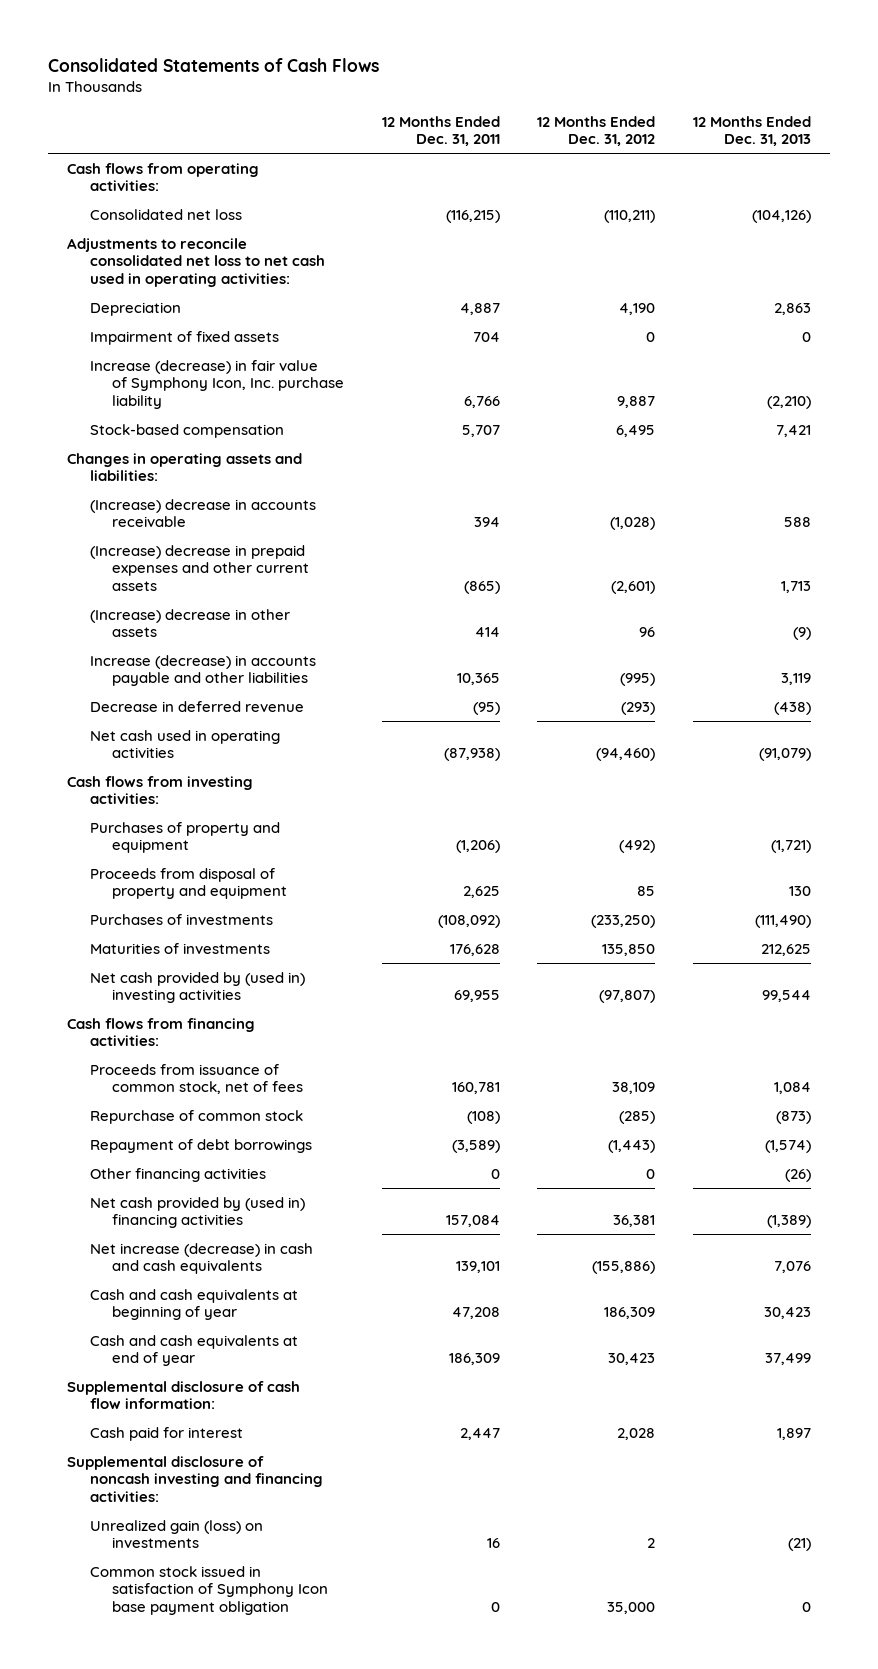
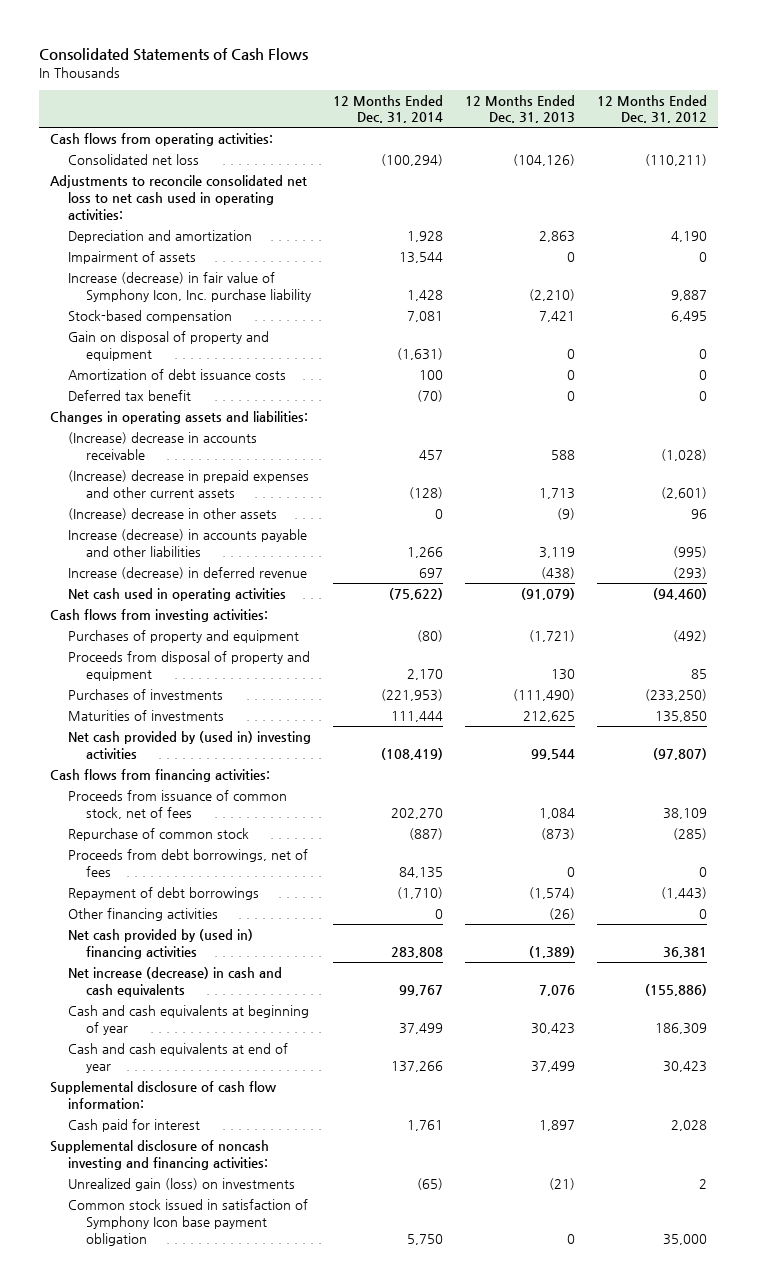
- | 12 Months Ended Dec. 31, 2011 | 12 Months Ended Dec. 31, 2012 | 12 Months Ended Dec. 31, 2013
+ | 12 Months Ended Dec. 31, 2014 | 12 Months Ended Dec. 31, 2013 | 12 Months Ended Dec. 31, 2012
- Depreciation | 4,887 | 4,190 | 2,863
- Impairment of fixed assets | 704 | 0 | 0
+ Depreciation and amortization | 1,928 | 2,863 | 4,190
+ Impairment of assets | 13,544 | 0 | 0
+ Gain on disposal of property and equipment | (1,631) | 0 | 0
+ Amortization of debt issuance costs | 100 | 0 | 0
+ Deferred tax benefit | (70) | 0 | 0
- Decrease in deferred revenue | (95) | (293) | (438)
+ Increase (decrease) in deferred revenue | 697 | (438) | (293)
+ Proceeds from debt borrowings, net of fees | 84,135 | 0 | 0

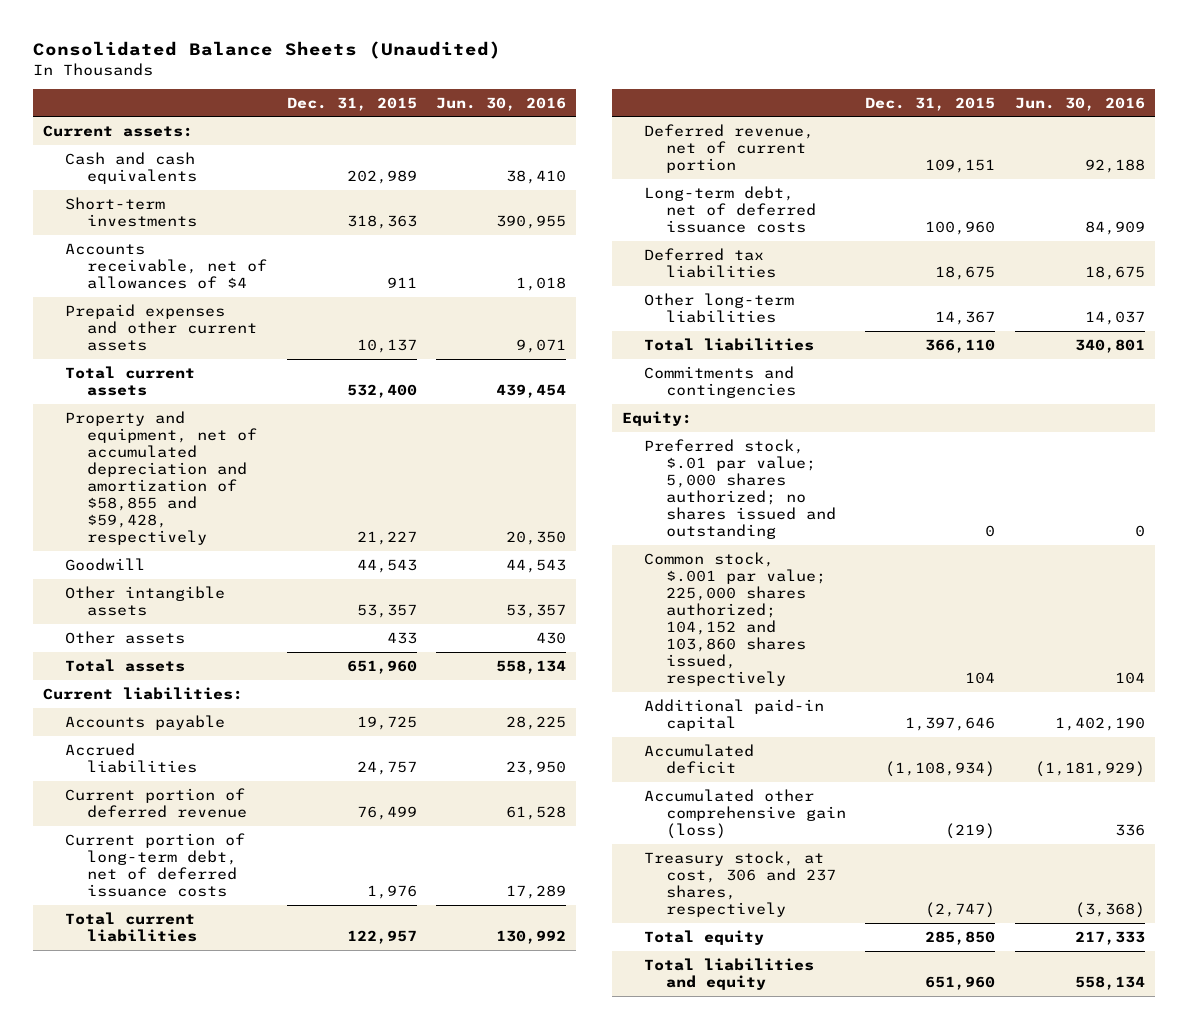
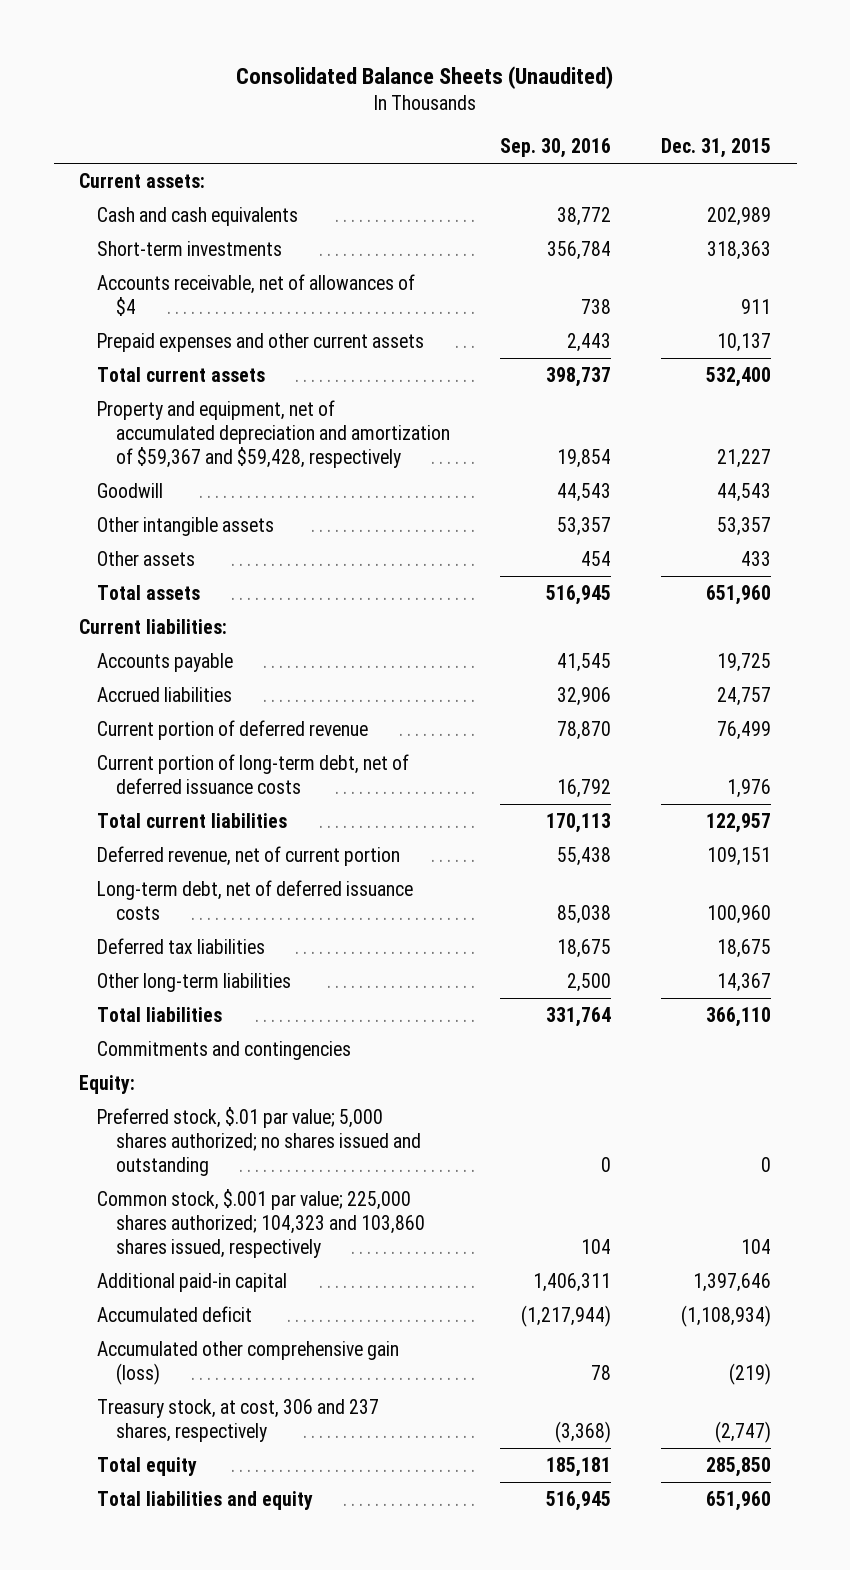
- | Dec. 31, 2015 | Jun. 30, 2016
+ | Sep. 30, 2016 | Dec. 31, 2015
- Property and equipment, net of accumulated depreciation and amortization of $58,855 and $59,428, respectively | 21,227 | 20,350
+ Property and equipment, net of accumulated depreciation and amortization of $59,367 and $59,428, respectively | 19,854 | 21,227
- Common stock, $.001 par value; 225,000 shares authorized; 104,152 and 103,860 shares issued, respectively | 104 | 104
+ Common stock, $.001 par value; 225,000 shares authorized; 104,323 and 103,860 shares issued, respectively | 104 | 104

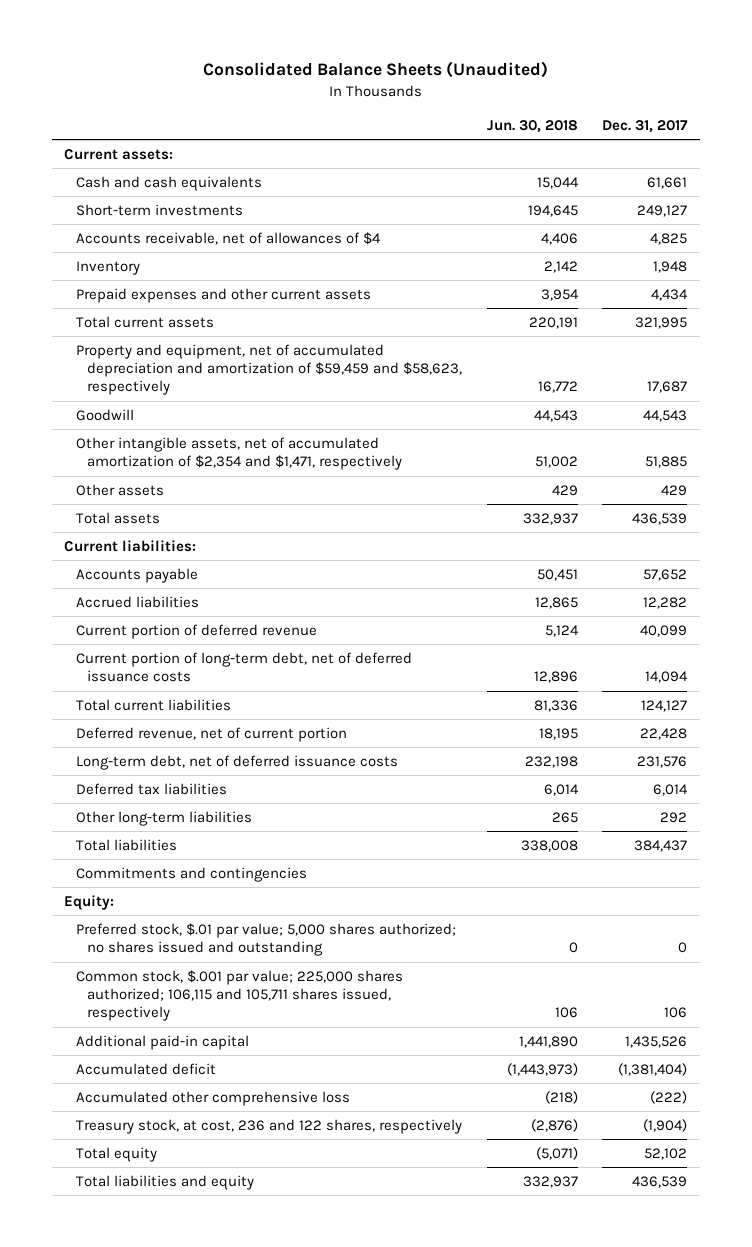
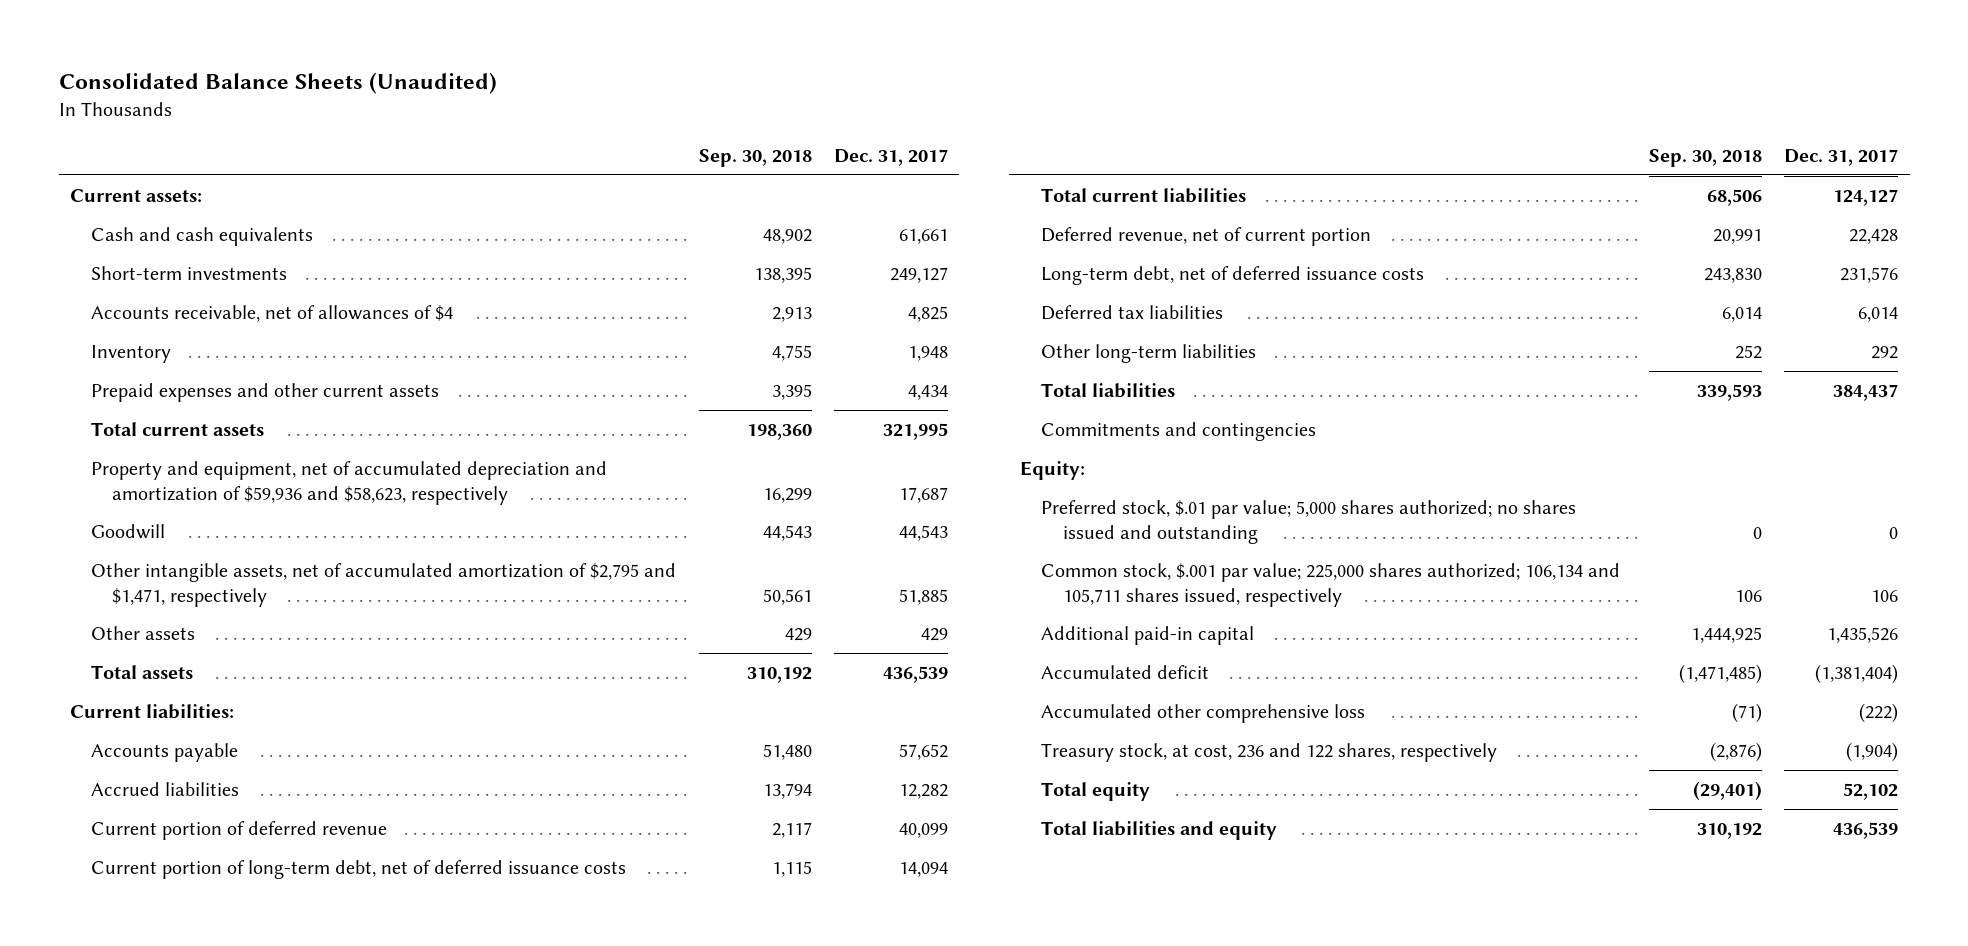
- | Jun. 30, 2018 | Dec. 31, 2017
+ | Sep. 30, 2018 | Dec. 31, 2017
- Property and equipment, net of accumulated depreciation and amortization of $59,459 and $58,623, respectively | 16,772 | 17,687
+ Property and equipment, net of accumulated depreciation and amortization of $59,936 and $58,623, respectively | 16,299 | 17,687
- Other intangible assets, net of accumulated amortization of $2,354 and $1,471, respectively | 51,002 | 51,885
+ Other intangible assets, net of accumulated amortization of $2,795 and $1,471, respectively | 50,561 | 51,885
- Common stock, $.001 par value; 225,000 shares authorized; 106,115 and 105,711 shares issued, respectively | 106 | 106
+ Common stock, $.001 par value; 225,000 shares authorized; 106,134 and 105,711 shares issued, respectively | 106 | 106

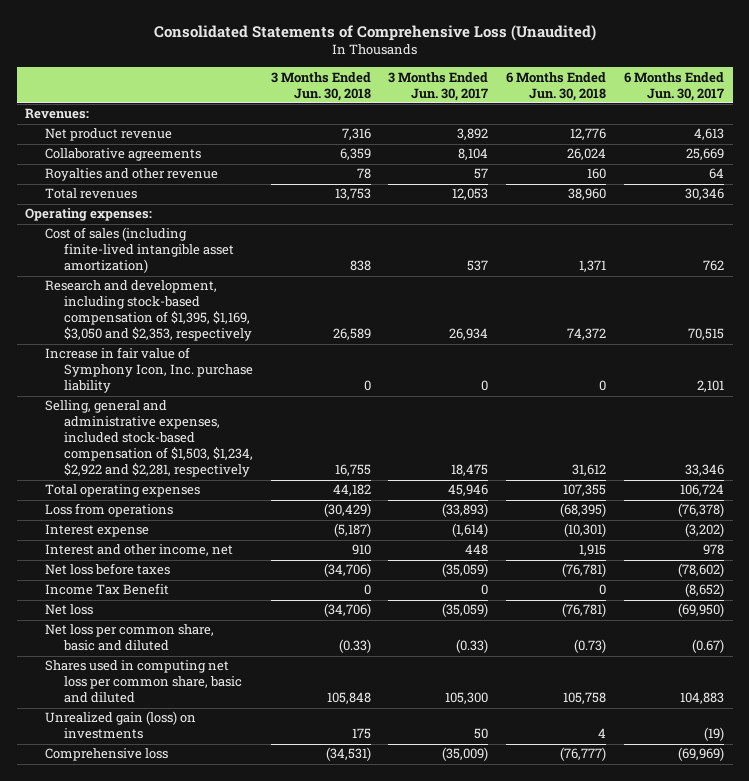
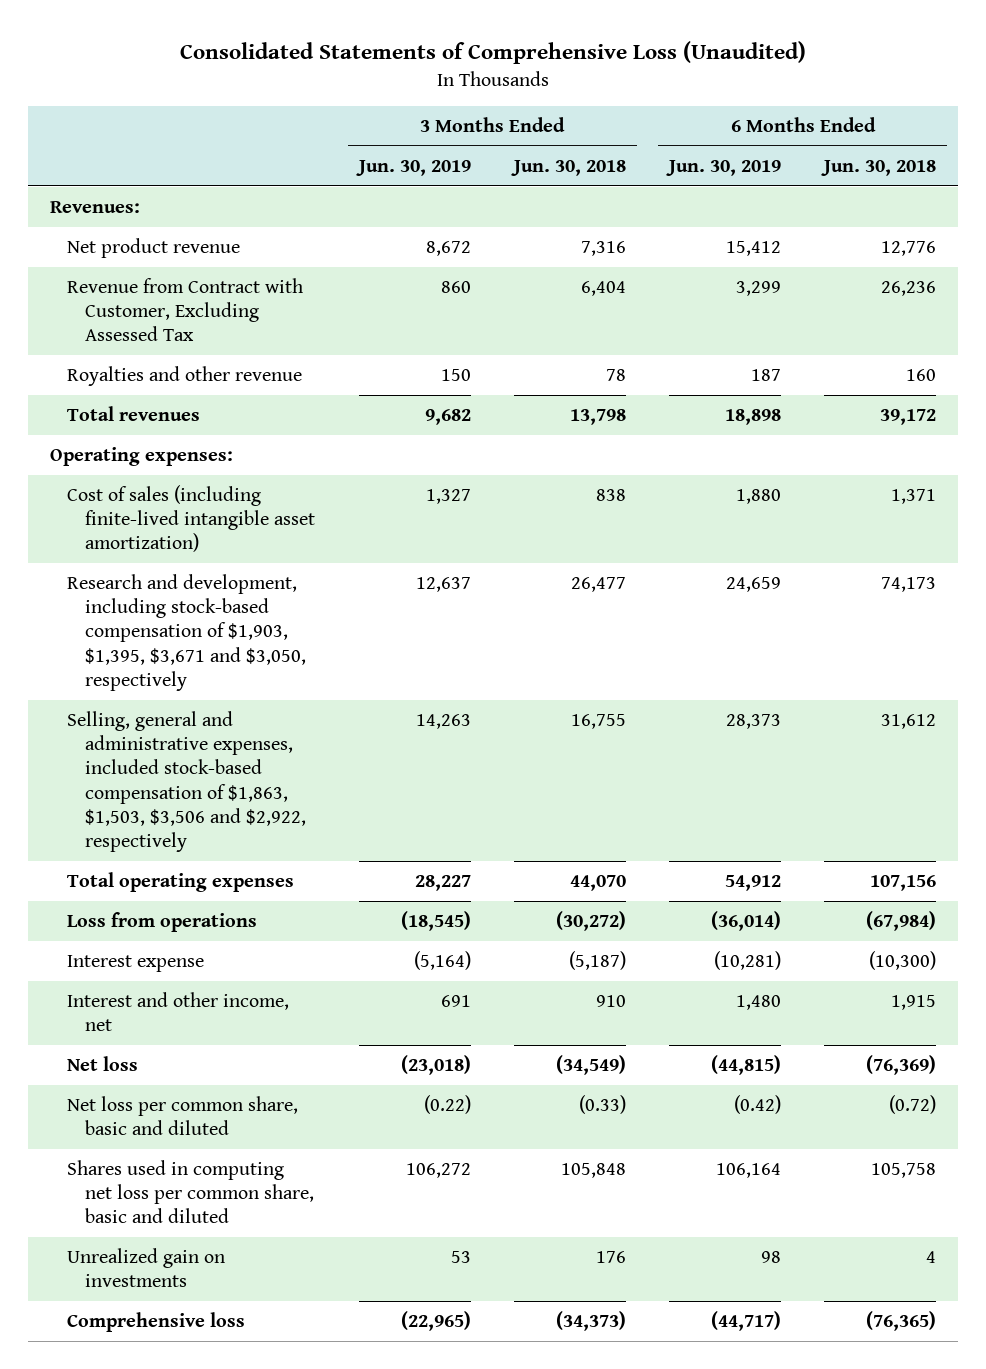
- | 3 Months Ended Jun. 30, 2018 | 3 Months Ended Jun. 30, 2017 | 6 Months Ended Jun. 30, 2018 | 6 Months Ended Jun. 30, 2017
+ | 3 Months Ended Jun. 30, 2019 | 3 Months Ended Jun. 30, 2018 | 6 Months Ended Jun. 30, 2019 | 6 Months Ended Jun. 30, 2018
- Collaborative agreements | 6,359 | 8,104 | 26,024 | 25,669
+ Revenue from Contract with Customer, Excluding Assessed Tax | 860 | 6,404 | 3,299 | 26,236
- Total revenues | 13,753 | 12,053 | 38,960 | 30,346
+ Total revenues | 9,682 | 13,798 | 18,898 | 39,172
- Research and development, including stock-based compensation of $1,395, $1,169, $3,050 and $2,353, respectively | 26,589 | 26,934 | 74,372 | 70,515
- Increase in fair value of Symphony Icon, Inc. purchase liability | 0 | 0 | 0 | 2,101
- Selling, general and administrative expenses, included stock-based compensation of $1,503, $1,234, $2,922 and $2,281, respectively | 16,755 | 18,475 | 31,612 | 33,346
- Total operating expenses | 44,182 | 45,946 | 107,355 | 106,724
- Loss from operations | (30,429) | (33,893) | (68,395) | (76,378)
- Interest expense | (5,187) | (1,614) | (10,301) | (3,202)
+ Research and development, including stock-based compensation of $1,903, $1,395, $3,671 and $3,050, respectively | 12,637 | 26,477 | 24,659 | 74,173
+ Selling, general and administrative expenses, included stock-based compensation of $1,863, $1,503, $3,506 and $2,922, respectively | 14,263 | 16,755 | 28,373 | 31,612
+ Total operating expenses | 28,227 | 44,070 | 54,912 | 107,156
+ Loss from operations | (18,545) | (30,272) | (36,014) | (67,984)
+ Interest expense | (5,164) | (5,187) | (10,281) | (10,300)
- Net loss before taxes | (34,706) | (35,059) | (76,781) | (78,602)
- Income Tax Benefit | 0 | 0 | 0 | (8,652)
- Net loss | (34,706) | (35,059) | (76,781) | (69,950)
- Net loss per common share, basic and diluted | (0.33) | (0.33) | (0.73) | (0.67)
+ Net loss | (23,018) | (34,549) | (44,815) | (76,369)
+ Net loss per common share, basic and diluted | (0.22) | (0.33) | (0.42) | (0.72)
- Unrealized gain (loss) on investments | 175 | 50 | 4 | (19)
- Comprehensive loss | (34,531) | (35,009) | (76,777) | (69,969)
+ Unrealized gain on investments | 53 | 176 | 98 | 4
+ Comprehensive loss | (22,965) | (34,373) | (44,717) | (76,365)

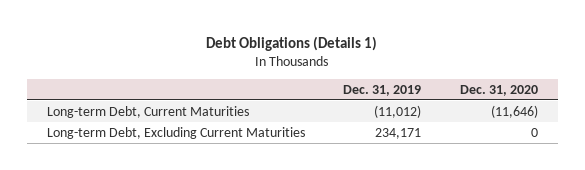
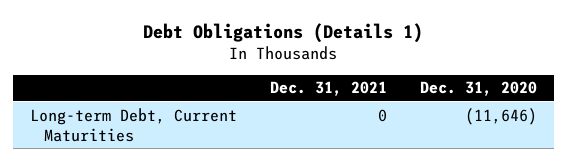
- | Dec. 31, 2019 | Dec. 31, 2020
+ | Dec. 31, 2021 | Dec. 31, 2020
- Long-term Debt, Excluding Current Maturities | 234,171 | 0

